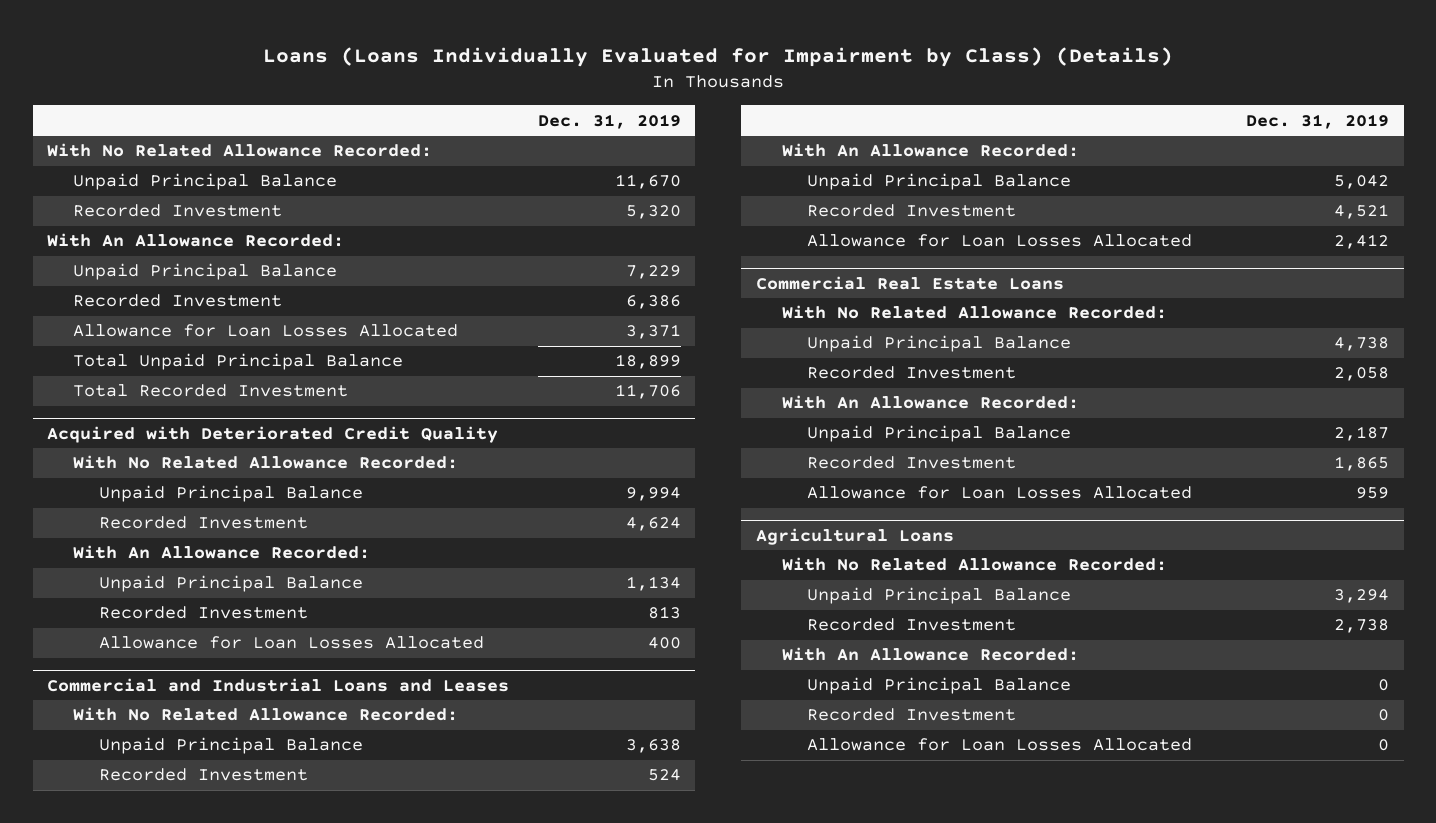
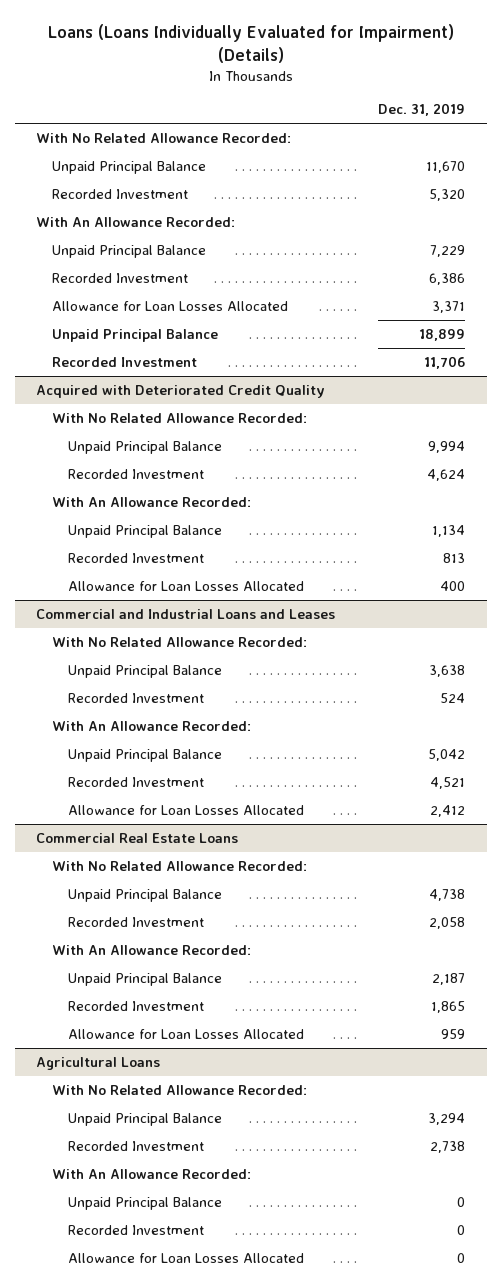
- Loans (Loans Individually Evaluated for Impairment by Class) (Details)
+ Loans (Loans Individually Evaluated for Impairment) (Details)
- Total Unpaid Principal Balance | 18,899
- Total Recorded Investment | 11,706
+ Unpaid Principal Balance | 18,899
+ Recorded Investment | 11,706

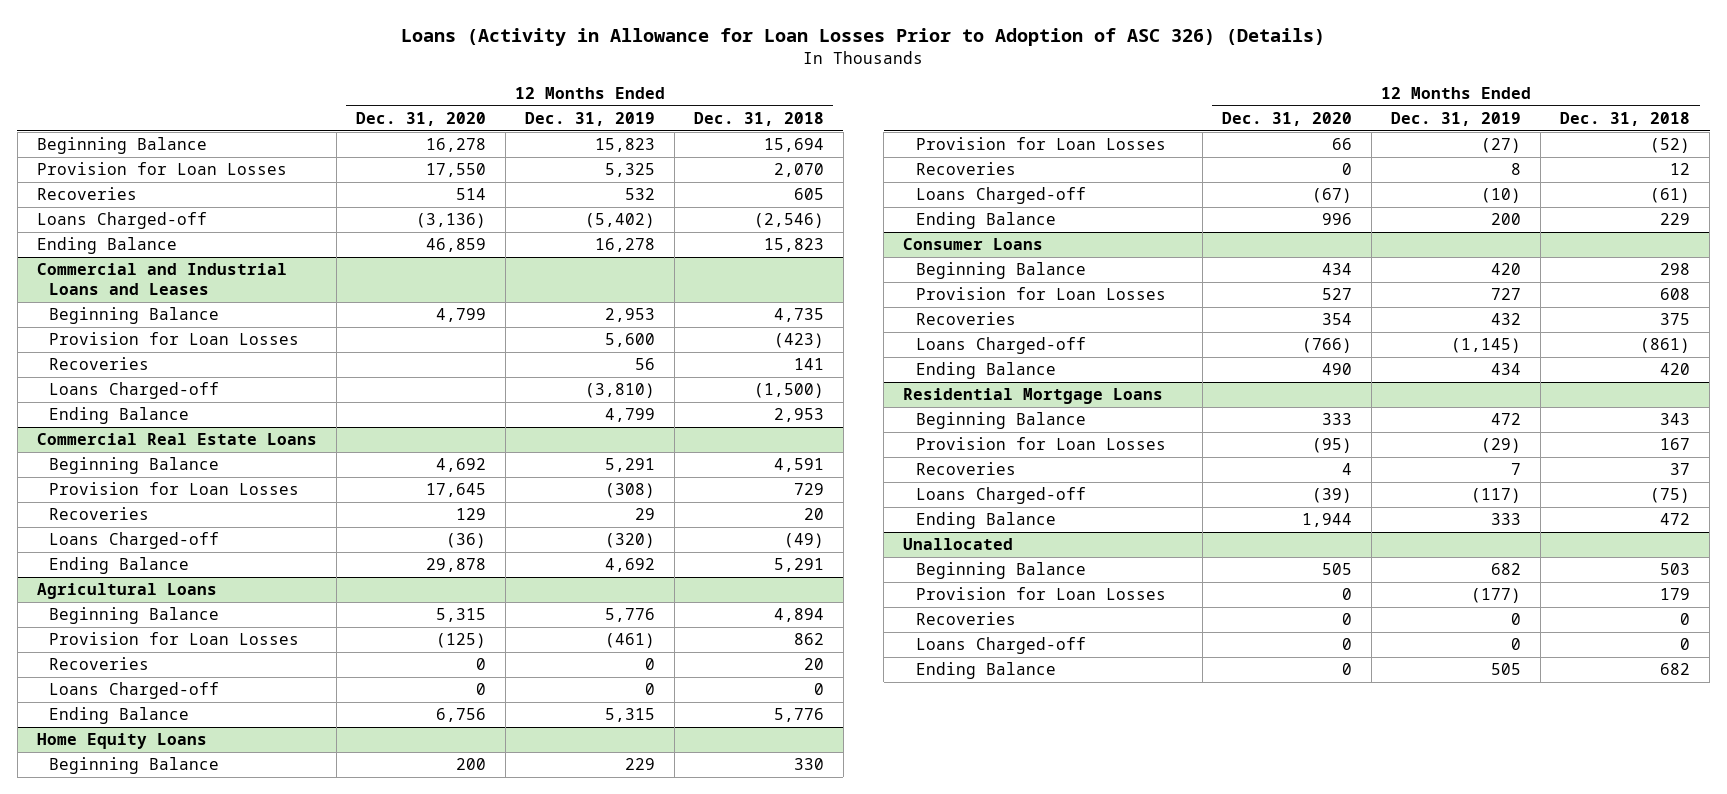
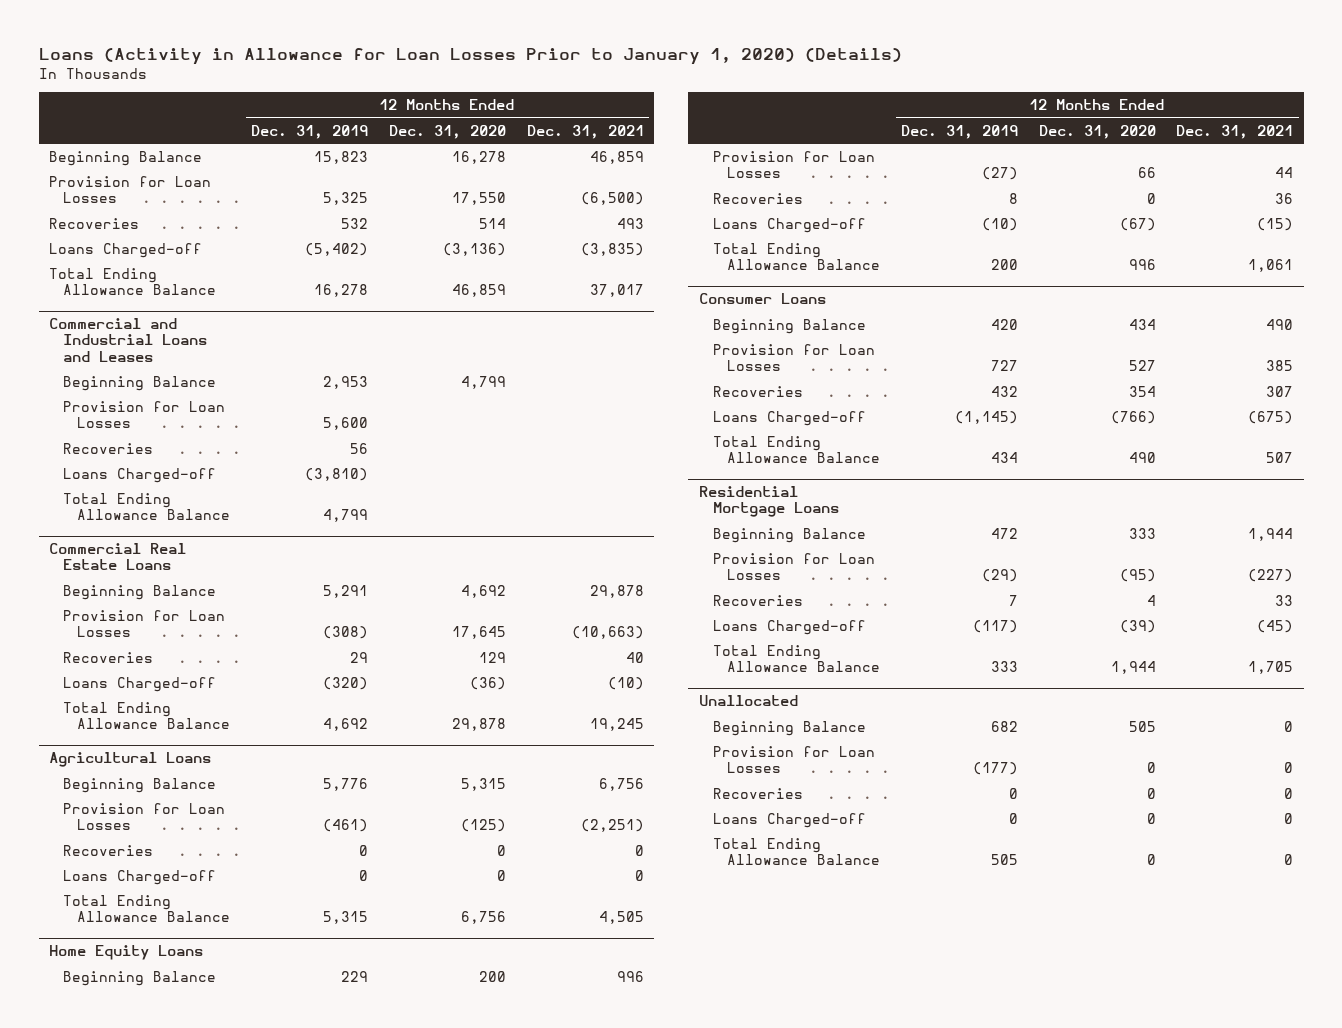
- Loans (Activity in Allowance for Loan Losses Prior to Adoption of ASC 326) (Details)
+ Loans (Activity in Allowance for Loan Losses Prior to January 1, 2020) (Details)
- | 12 Months Ended Dec. 31, 2020 | 12 Months Ended Dec. 31, 2019 | 12 Months Ended Dec. 31, 2018
+ | 12 Months Ended Dec. 31, 2019 | 12 Months Ended Dec. 31, 2020 | 12 Months Ended Dec. 31, 2021
- Ending Balance | 46,859 | 16,278 | 15,823
+ Total Ending Allowance Balance | 16,278 | 46,859 | 37,017
@ Commercial and Industrial Loans and Leases
- Ending Balance | | 4,799 | 2,953
+ Total Ending Allowance Balance | 4,799 | |
@ Commercial Real Estate Loans
- Ending Balance | 29,878 | 4,692 | 5,291
+ Total Ending Allowance Balance | 4,692 | 29,878 | 19,245
@ Agricultural Loans
- Ending Balance | 6,756 | 5,315 | 5,776
+ Total Ending Allowance Balance | 5,315 | 6,756 | 4,505
@ Home Equity Loans
- Ending Balance | 996 | 200 | 229
+ Total Ending Allowance Balance | 200 | 996 | 1,061
@ Consumer Loans
- Ending Balance | 490 | 434 | 420
+ Total Ending Allowance Balance | 434 | 490 | 507
@ Residential Mortgage Loans
- Ending Balance | 1,944 | 333 | 472
+ Total Ending Allowance Balance | 333 | 1,944 | 1,705
@ Unallocated
- Ending Balance | 0 | 505 | 682
+ Total Ending Allowance Balance | 505 | 0 | 0

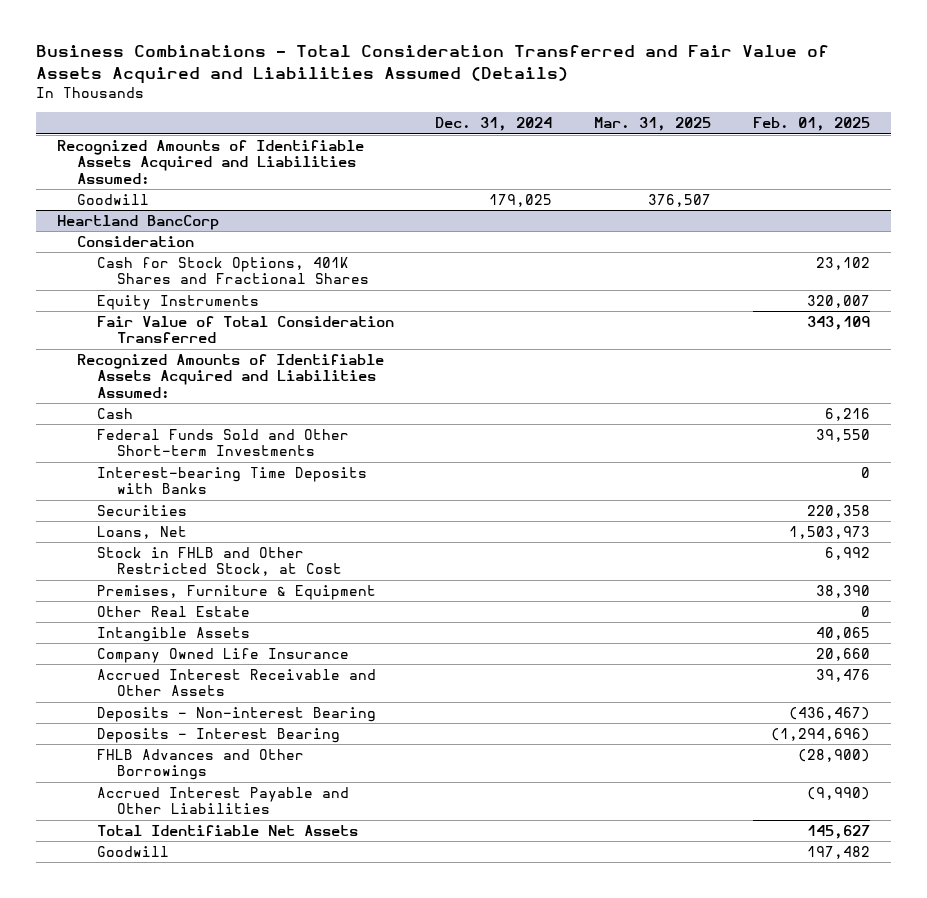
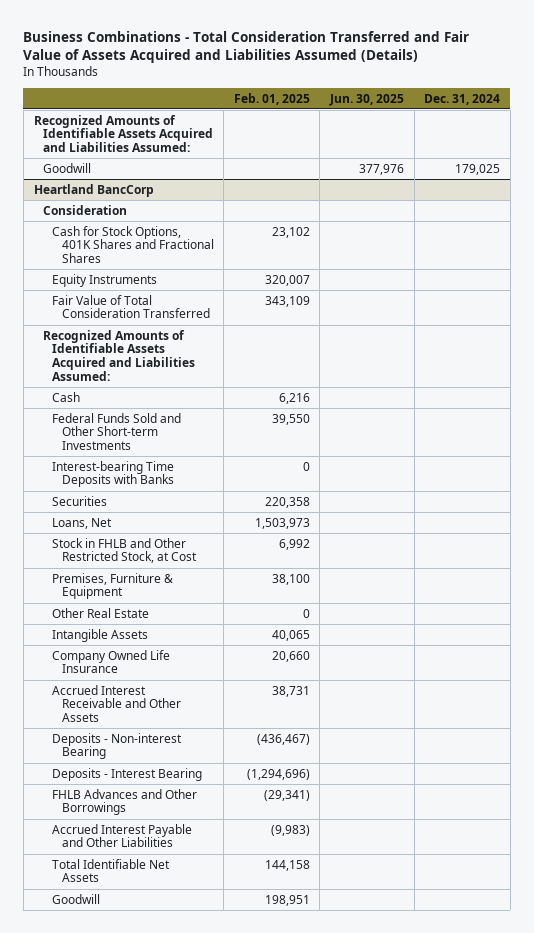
- | Dec. 31, 2024 | Mar. 31, 2025 | Feb. 01, 2025
+ | Feb. 01, 2025 | Jun. 30, 2025 | Dec. 31, 2024
@ Heartland BancCorp
- Premises, Furniture & Equipment | | | 38,390
+ Premises, Furniture & Equipment | 38,100 | |
- Accrued Interest Receivable and Other Assets | | | 39,476
+ Accrued Interest Receivable and Other Assets | 38,731 | |
- FHLB Advances and Other Borrowings | | | (28,900)
- Accrued Interest Payable and Other Liabilities | | | (9,990)
- Total Identifiable Net Assets | | | 145,627
- Goodwill | | | 197,482
+ FHLB Advances and Other Borrowings | (29,341) | |
+ Accrued Interest Payable and Other Liabilities | (9,983) | |
+ Total Identifiable Net Assets | 144,158 | |
+ Goodwill | 198,951 | |

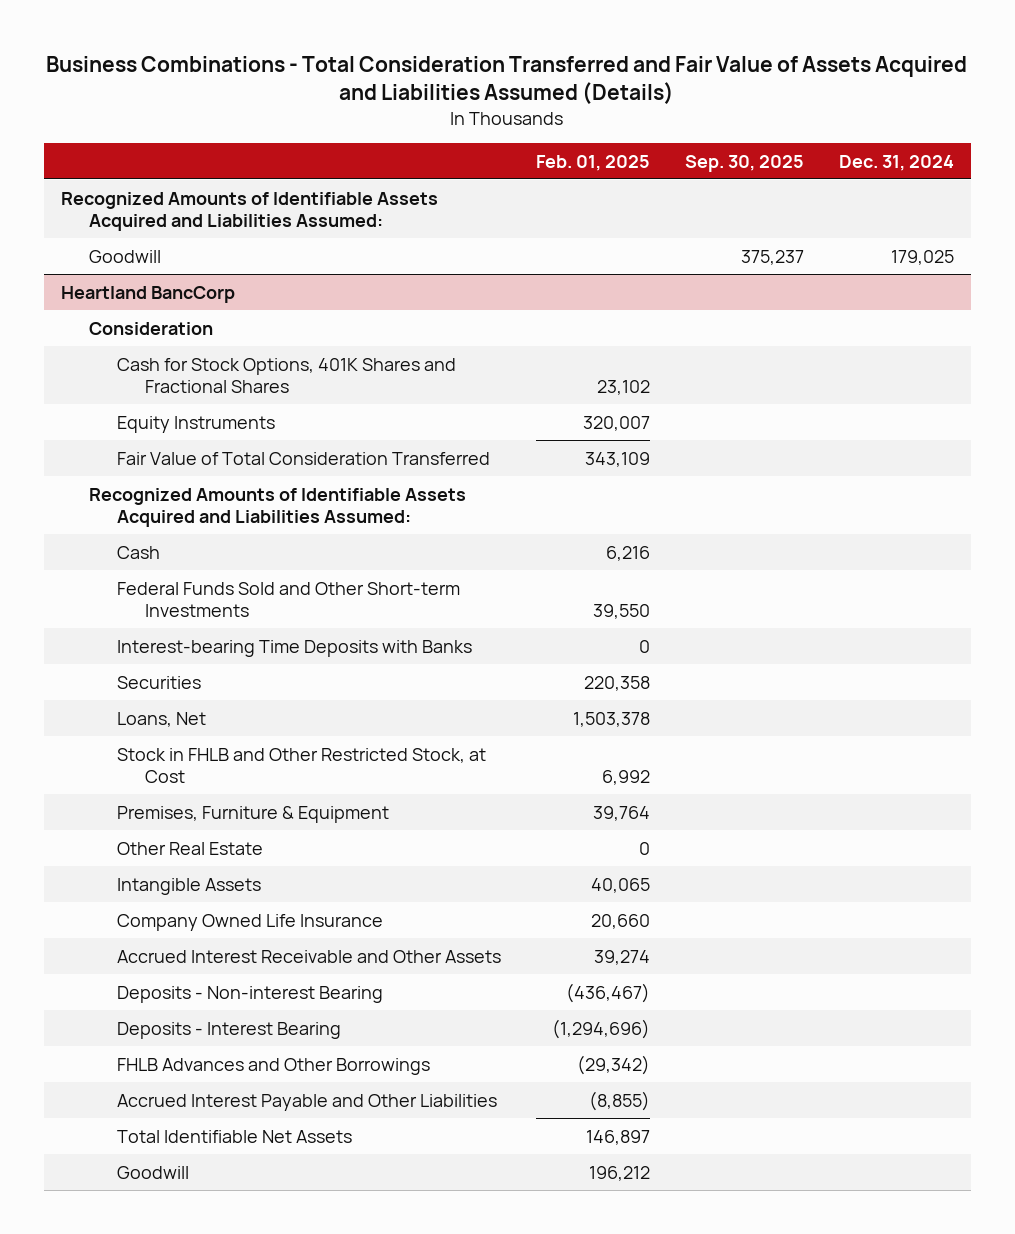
- | Feb. 01, 2025 | Jun. 30, 2025 | Dec. 31, 2024
+ | Feb. 01, 2025 | Sep. 30, 2025 | Dec. 31, 2024
@ Heartland BancCorp
- Loans, Net | 1,503,973 | |
+ Loans, Net | 1,503,378 | |
- Premises, Furniture & Equipment | 38,100 | |
+ Premises, Furniture & Equipment | 39,764 | |
- Accrued Interest Receivable and Other Assets | 38,731 | |
+ Accrued Interest Receivable and Other Assets | 39,274 | |
- FHLB Advances and Other Borrowings | (29,341) | |
- Accrued Interest Payable and Other Liabilities | (9,983) | |
- Total Identifiable Net Assets | 144,158 | |
- Goodwill | 198,951 | |
+ FHLB Advances and Other Borrowings | (29,342) | |
+ Accrued Interest Payable and Other Liabilities | (8,855) | |
+ Total Identifiable Net Assets | 146,897 | |
+ Goodwill | 196,212 | |

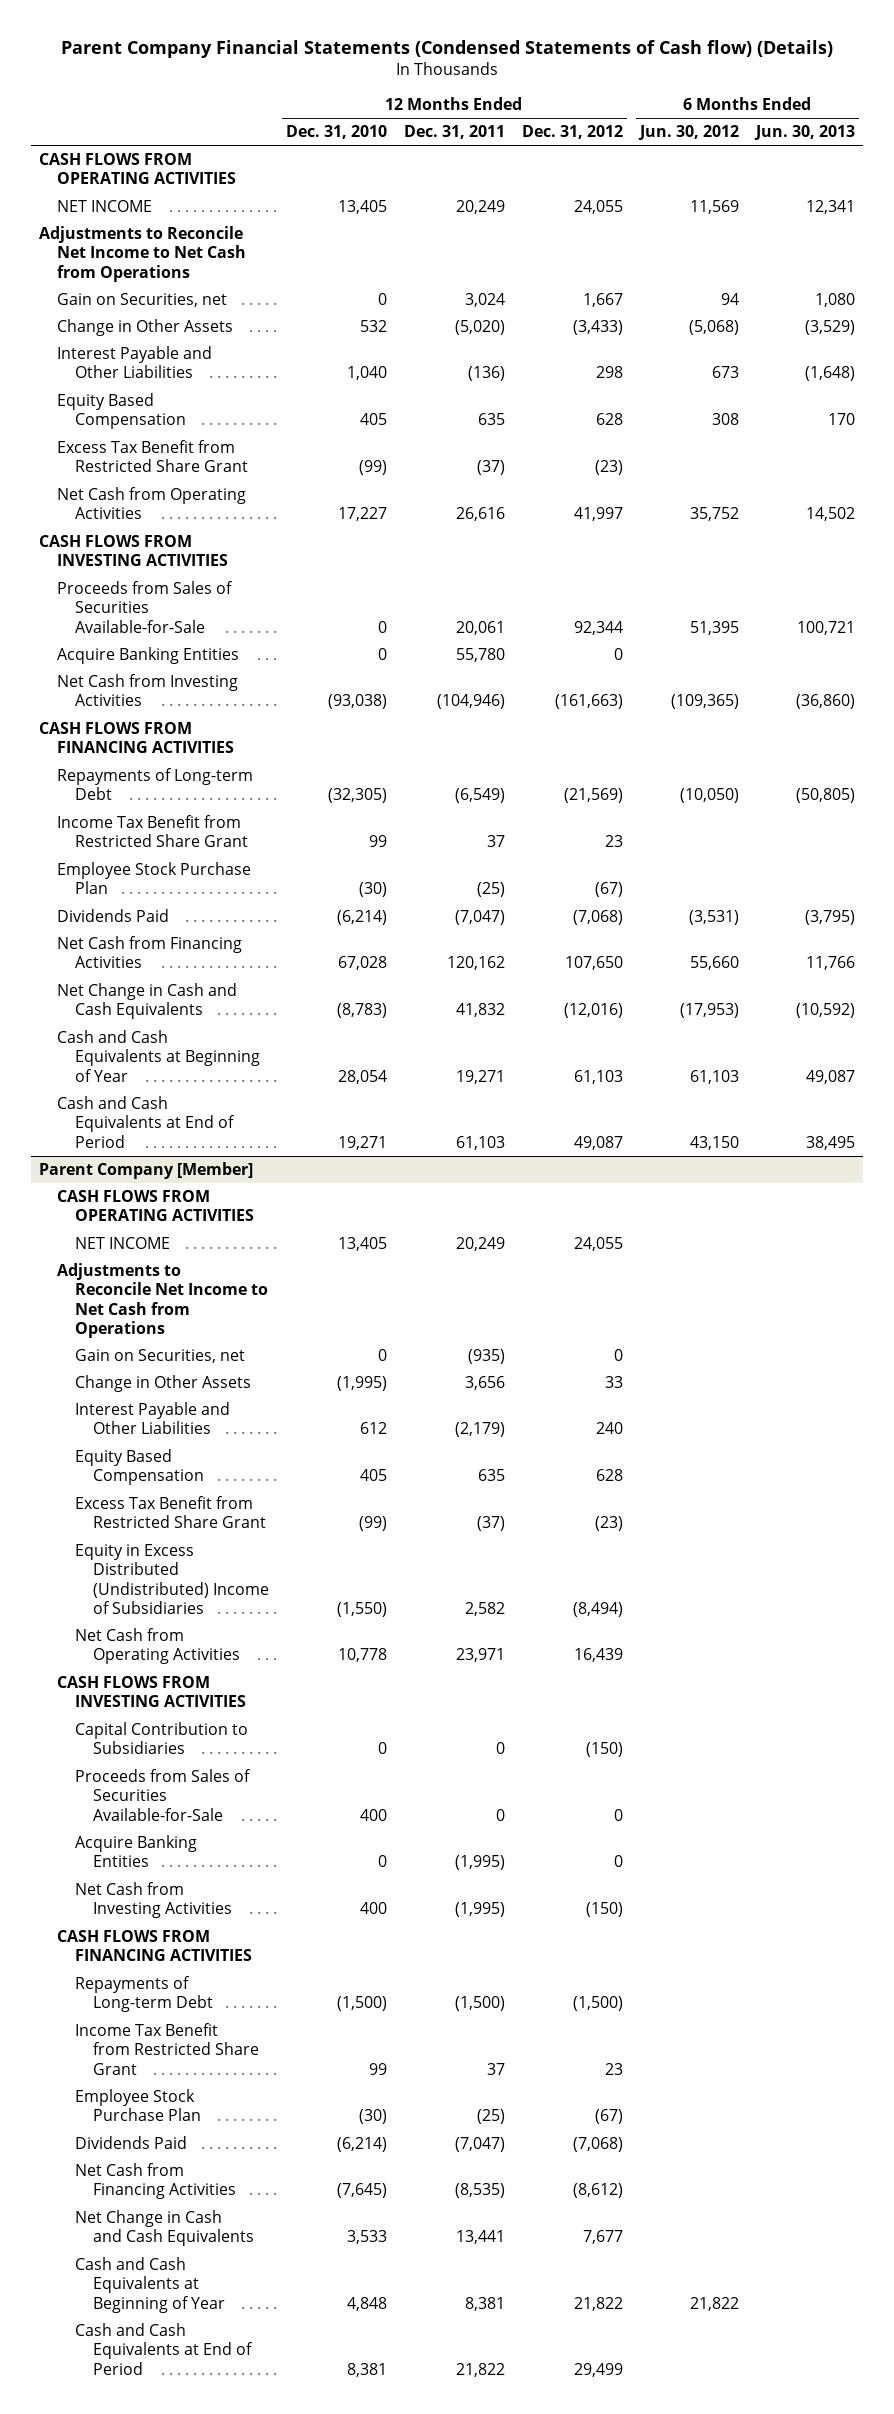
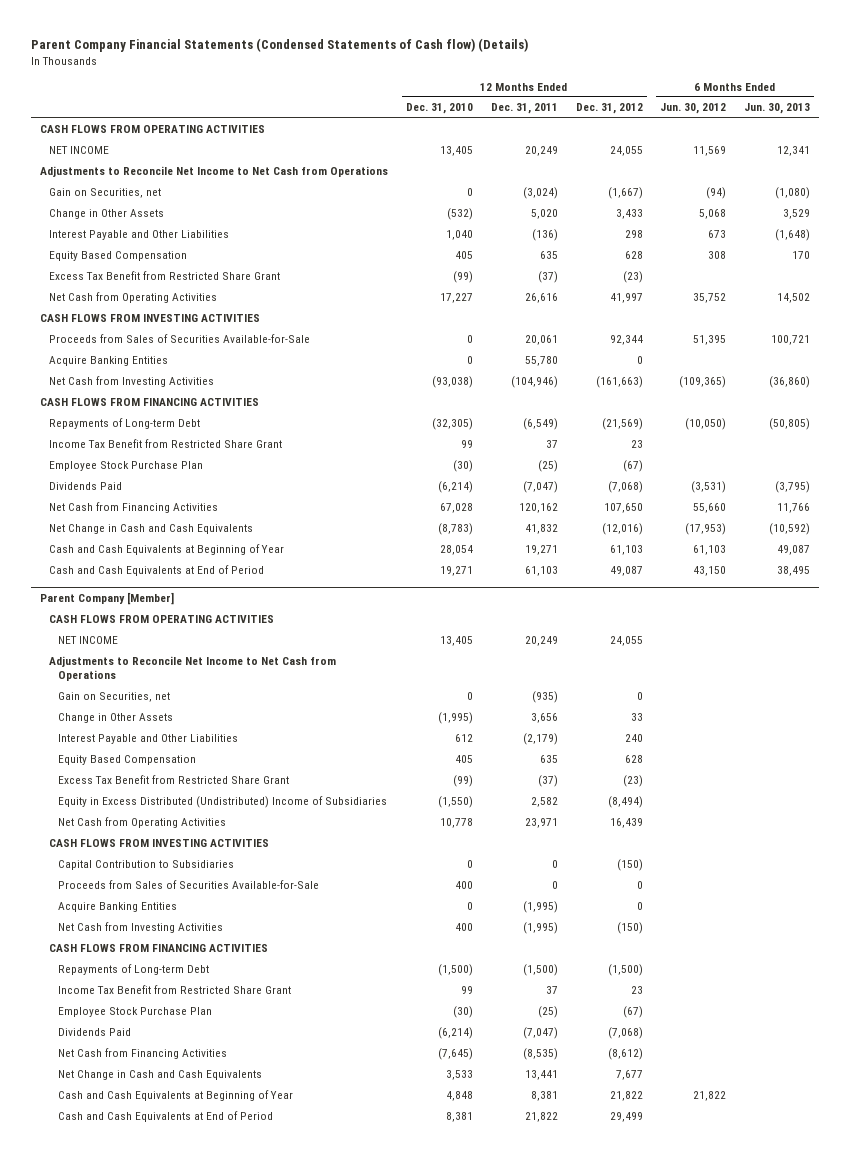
- Gain on Securities, net | 0 | 3,024 | 1,667 | 94 | 1,080
- Change in Other Assets | 532 | (5,020) | (3,433) | (5,068) | (3,529)
+ Gain on Securities, net | 0 | (3,024) | (1,667) | (94) | (1,080)
+ Change in Other Assets | (532) | 5,020 | 3,433 | 5,068 | 3,529

